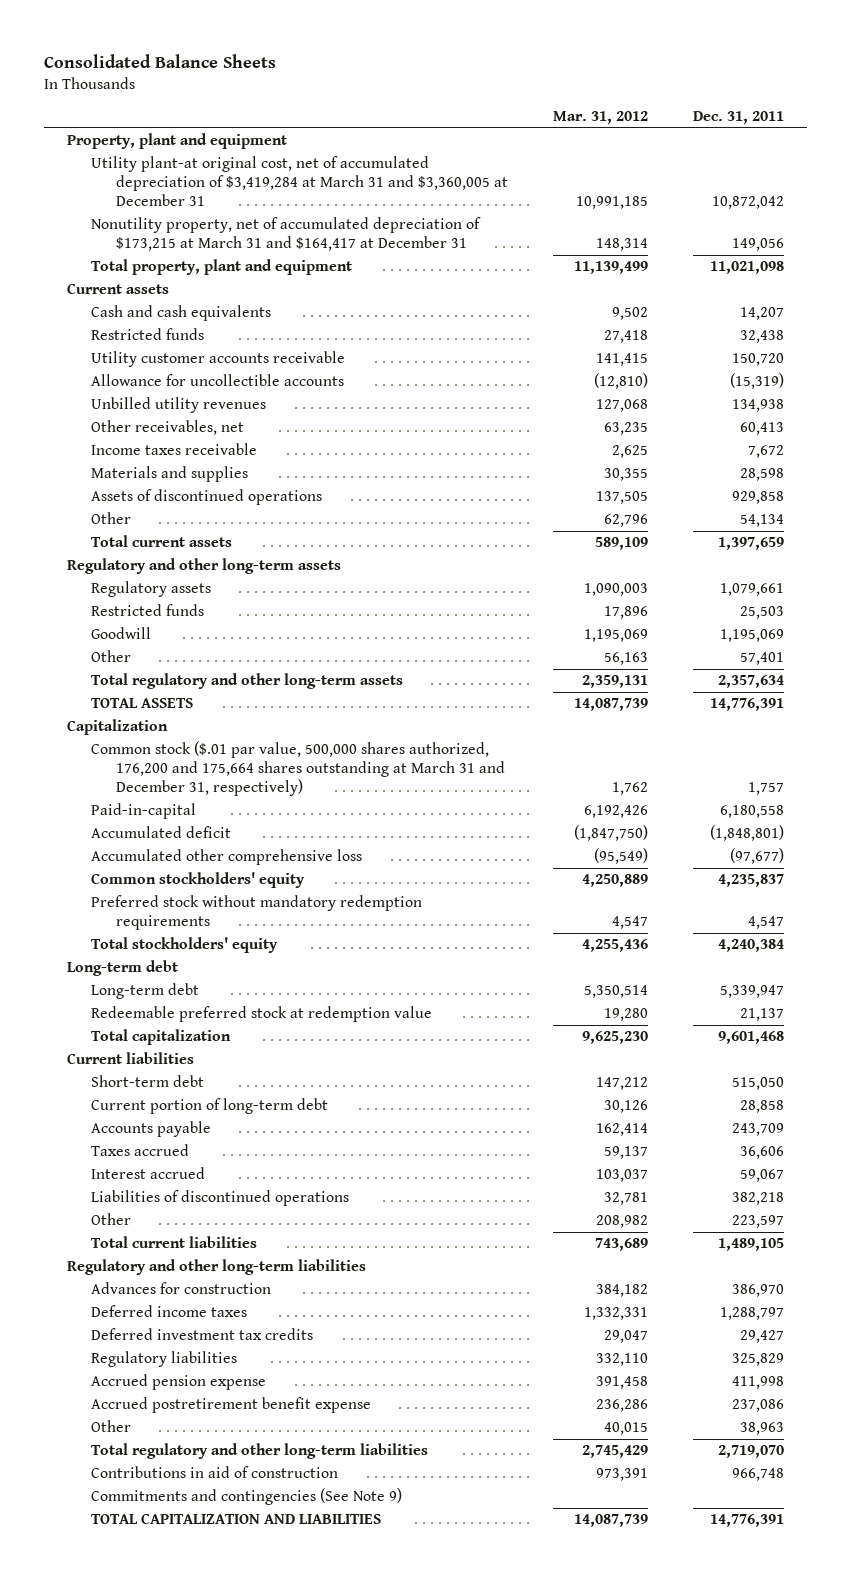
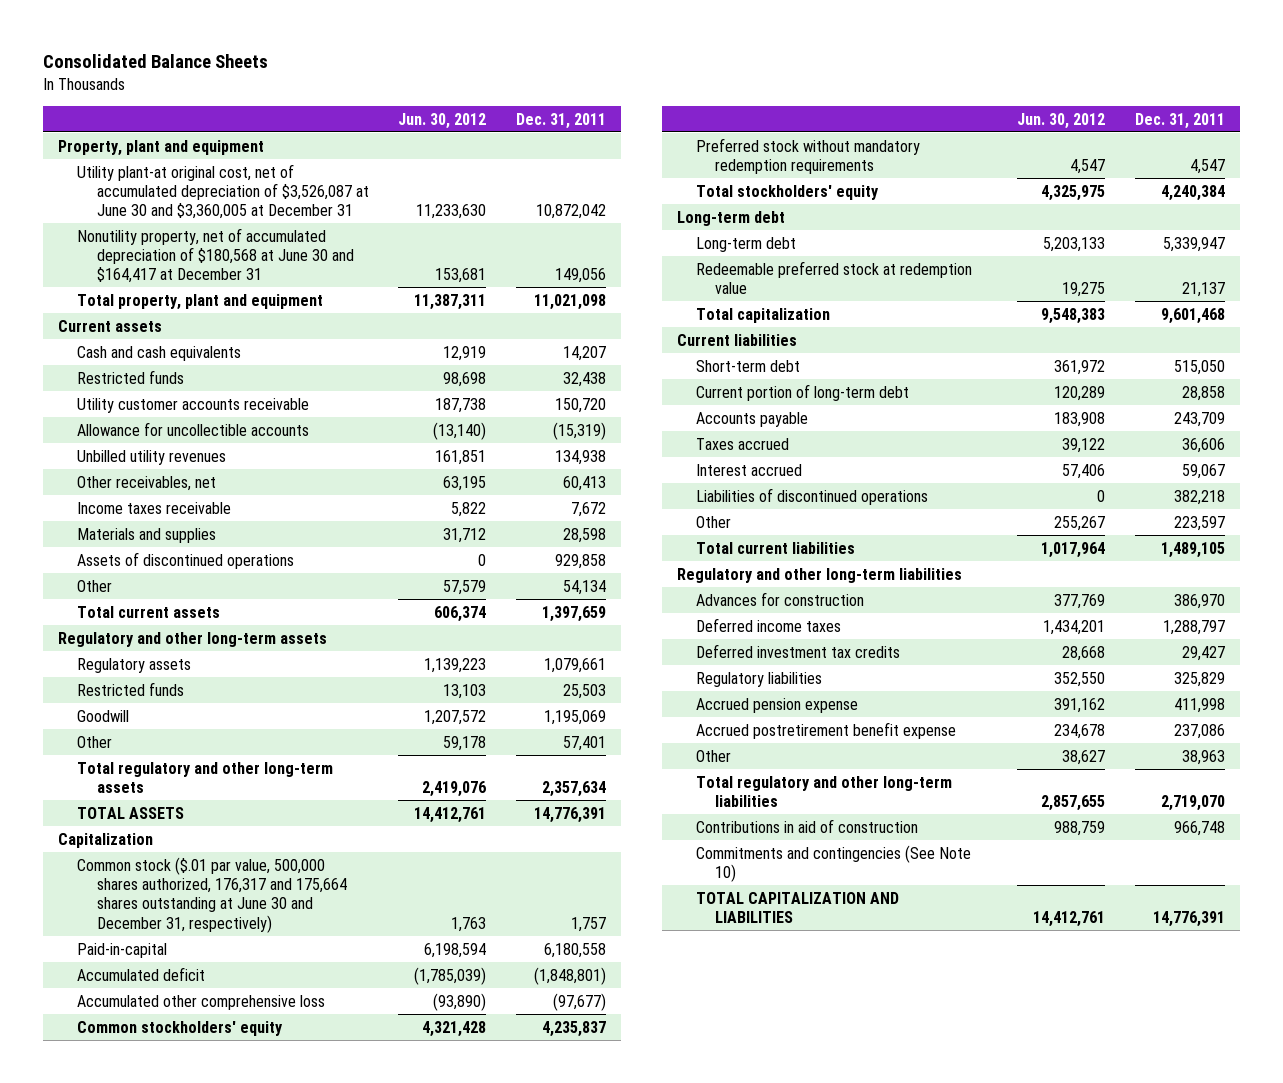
- | Mar. 31, 2012 | Dec. 31, 2011
+ | Jun. 30, 2012 | Dec. 31, 2011
- Utility plant-at original cost, net of accumulated depreciation of $3,419,284 at March 31 and $3,360,005 at December 31 | 10,991,185 | 10,872,042
- Nonutility property, net of accumulated depreciation of $173,215 at March 31 and $164,417 at December 31 | 148,314 | 149,056
+ Utility plant-at original cost, net of accumulated depreciation of $3,526,087 at June 30 and $3,360,005 at December 31 | 11,233,630 | 10,872,042
+ Nonutility property, net of accumulated depreciation of $180,568 at June 30 and $164,417 at December 31 | 153,681 | 149,056
- Common stock ($.01 par value, 500,000 shares authorized, 176,200 and 175,664 shares outstanding at March 31 and December 31, respectively) | 1,762 | 1,757
+ Common stock ($.01 par value, 500,000 shares authorized, 176,317 and 175,664 shares outstanding at June 30 and December 31, respectively) | 1,763 | 1,757
- Commitments and contingencies (See Note 9)
+ Commitments and contingencies (See Note 10)

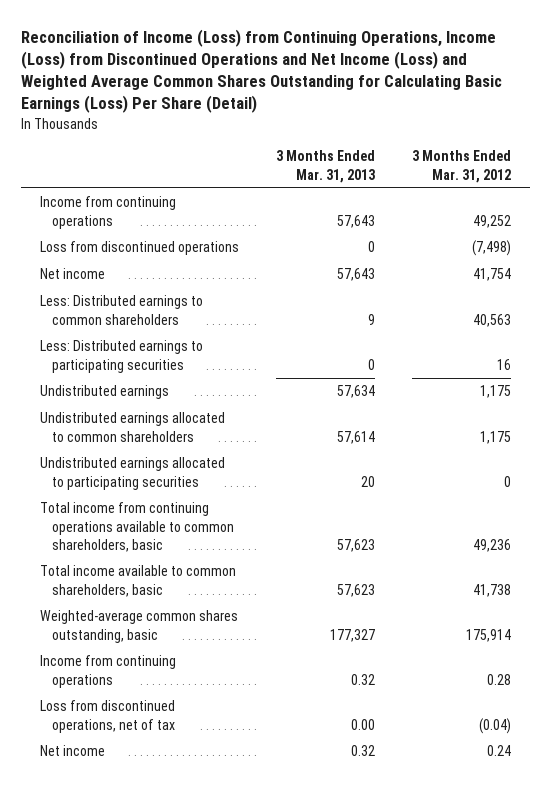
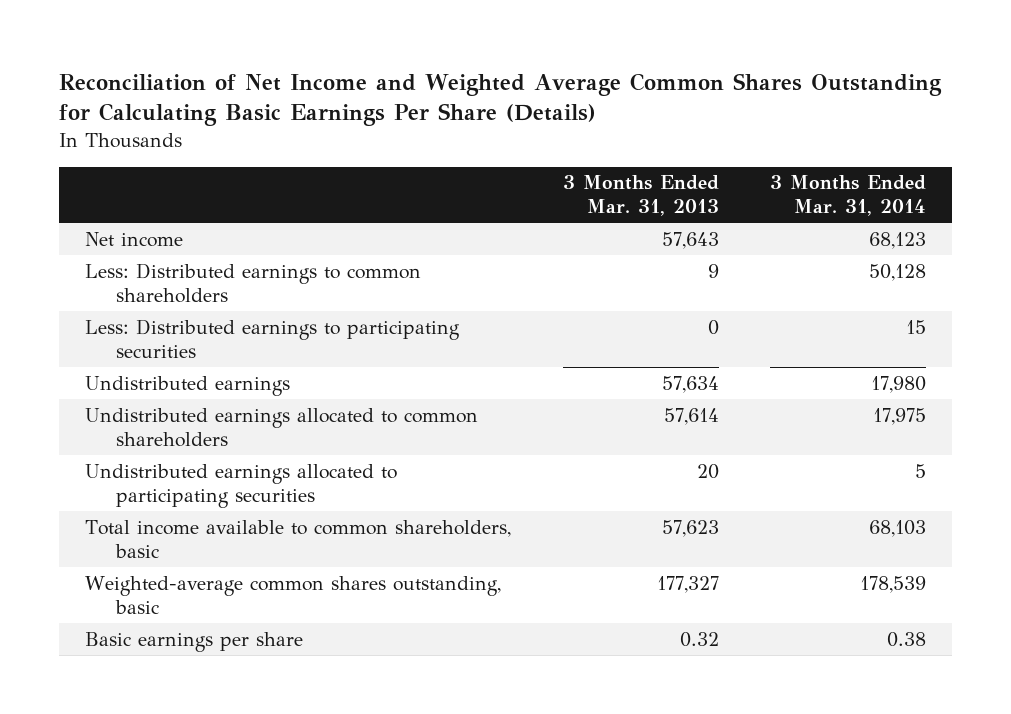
- Reconciliation of Income (Loss) from Continuing Operations, Income (Loss) from Discontinued Operations and Net Income (Loss) and Weighted Average Common Shares Outstanding for Calculating Basic Earnings (Loss) Per Share (Detail)
+ Reconciliation of Net Income and Weighted Average Common Shares Outstanding for Calculating Basic Earnings Per Share (Details)
- | 3 Months Ended Mar. 31, 2013 | 3 Months Ended Mar. 31, 2012
+ | 3 Months Ended Mar. 31, 2013 | 3 Months Ended Mar. 31, 2014
- Income from continuing operations | 57,643 | 49,252
- Loss from discontinued operations | 0 | (7,498)
- Total income from continuing operations available to common shareholders, basic | 57,623 | 49,236
- Income from continuing operations | 0.32 | 0.28
- Loss from discontinued operations, net of tax | 0.00 | (0.04)
- Net income | 0.32 | 0.24
+ Basic earnings per share | 0.32 | 0.38

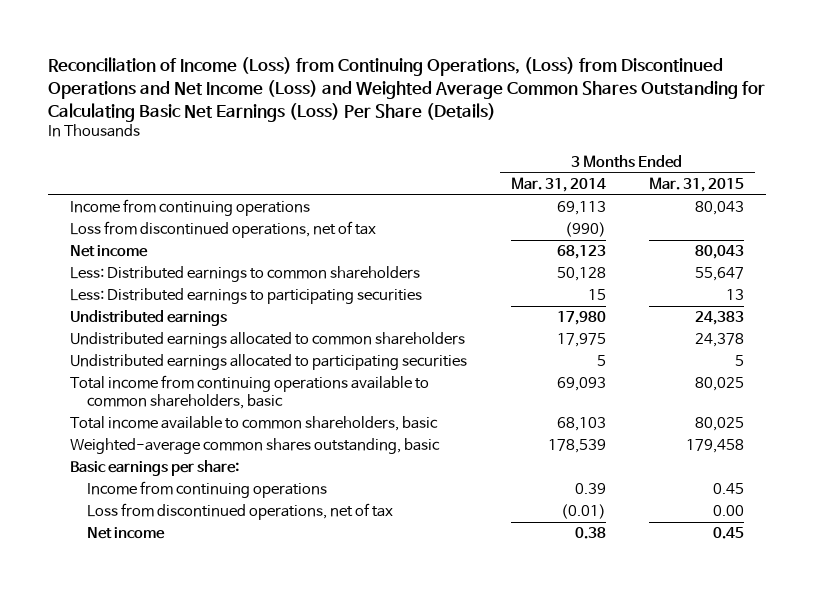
- Reconciliation of Net Income and Weighted Average Common Shares Outstanding for Calculating Basic Earnings Per Share (Details)
+ Reconciliation of Income (Loss) from Continuing Operations, (Loss) from Discontinued Operations and Net Income (Loss) and Weighted Average Common Shares Outstanding for Calculating Basic Net Earnings (Loss) Per Share (Details)
- | 3 Months Ended Mar. 31, 2013 | 3 Months Ended Mar. 31, 2014
+ | 3 Months Ended Mar. 31, 2014 | 3 Months Ended Mar. 31, 2015
+ Income from continuing operations | 69,113 | 80,043
+ Loss from discontinued operations, net of tax | (990) |
+ Total income from continuing operations available to common shareholders, basic | 69,093 | 80,025
- Basic earnings per share | 0.32 | 0.38
+ Basic earnings per share:
+ Income from continuing operations | 0.39 | 0.45
+ Loss from discontinued operations, net of tax | (0.01) | 0.00
+ Net income | 0.38 | 0.45

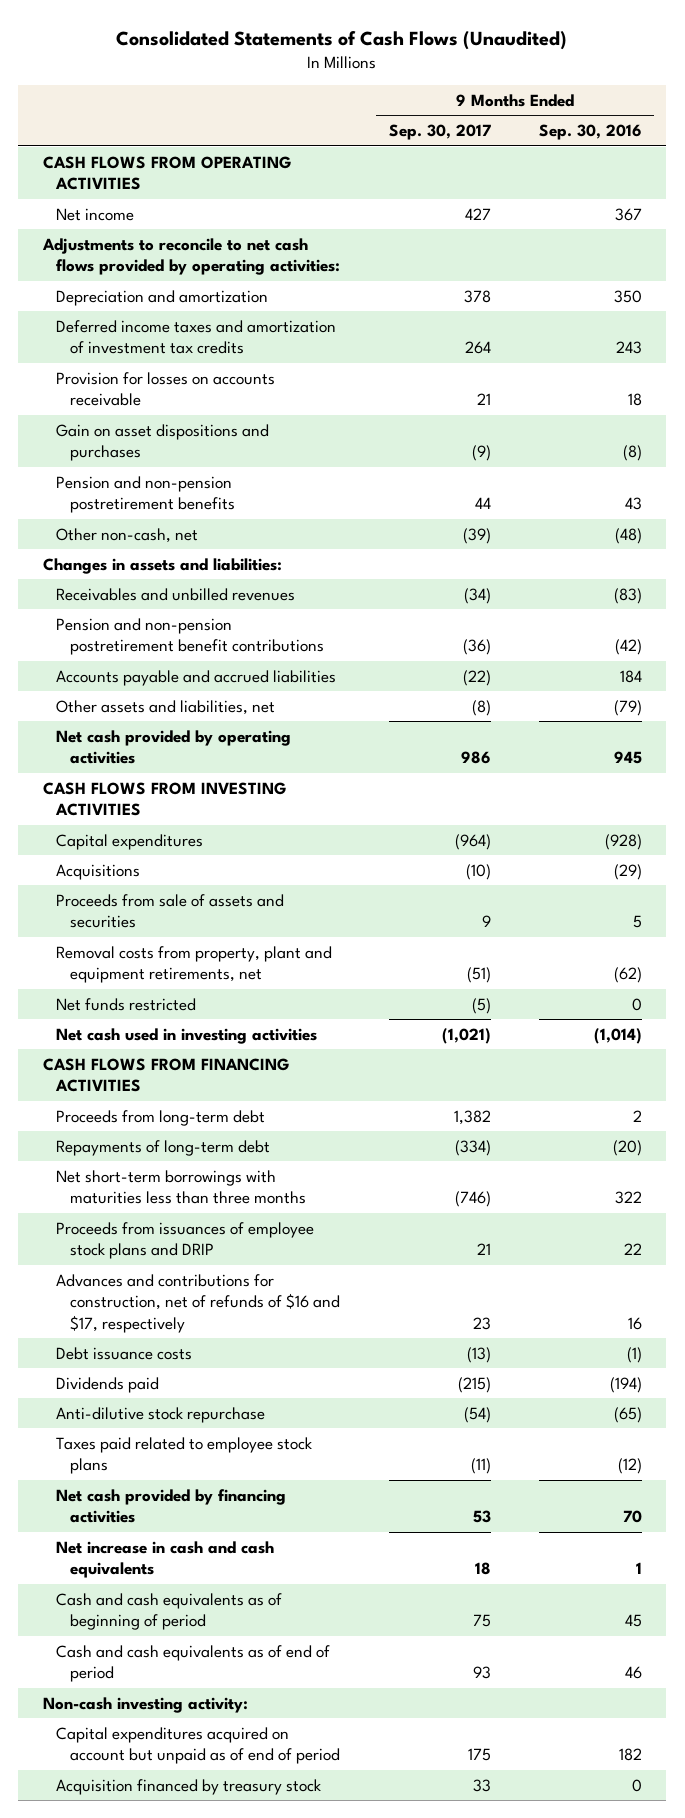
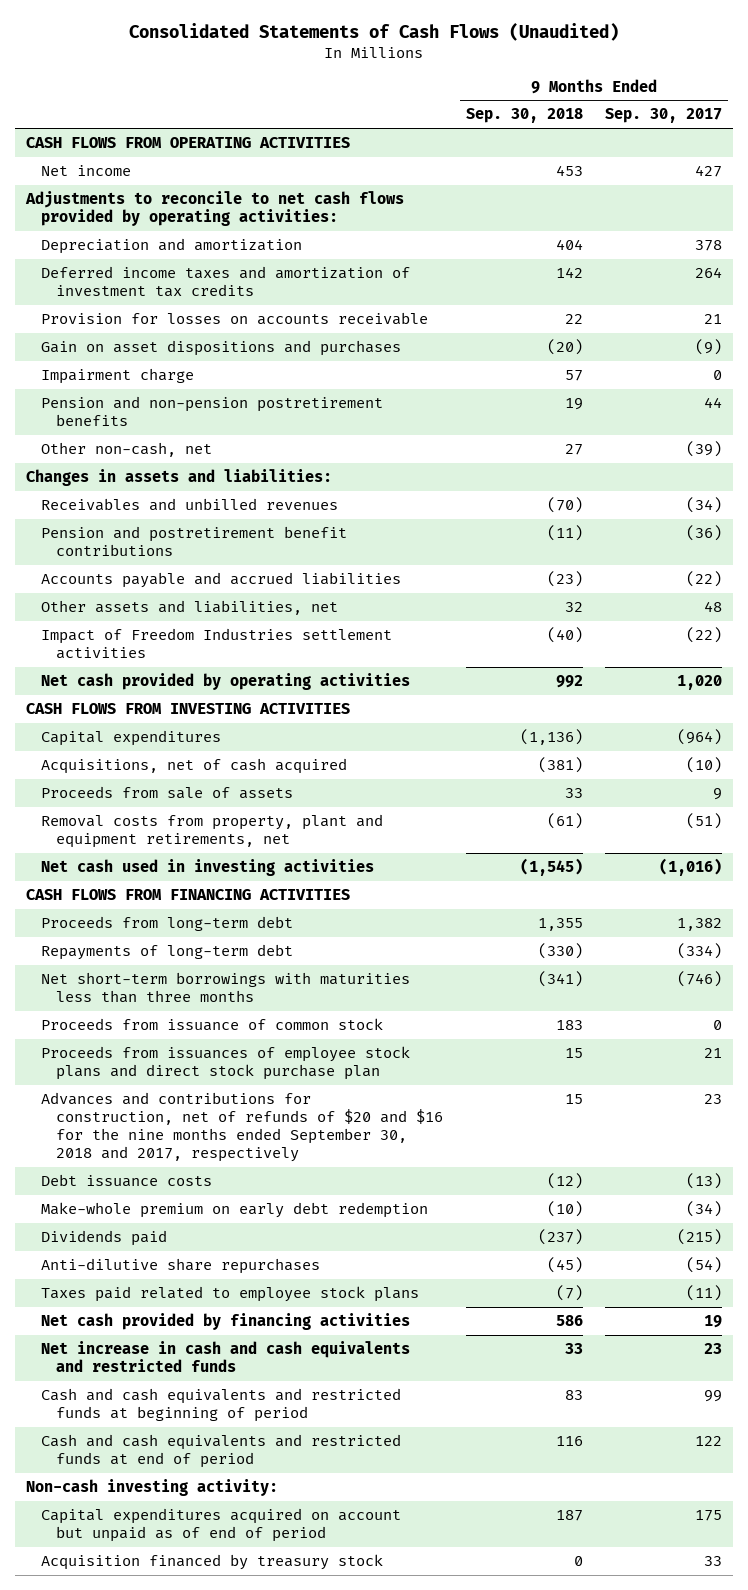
- | 9 Months Ended Sep. 30, 2017 | 9 Months Ended Sep. 30, 2016
+ | 9 Months Ended Sep. 30, 2018 | 9 Months Ended Sep. 30, 2017
+ Impairment charge | 57 | 0
- Pension and non-pension postretirement benefit contributions | (36) | (42)
+ Pension and postretirement benefit contributions | (11) | (36)
- Other assets and liabilities, net | (8) | (79)
- Net cash provided by operating activities | 986 | 945
+ Other assets and liabilities, net | 32 | 48
+ Impact of Freedom Industries settlement activities | (40) | (22)
+ Net cash provided by operating activities | 992 | 1,020
- Acquisitions | (10) | (29)
- Proceeds from sale of assets and securities | 9 | 5
+ Acquisitions, net of cash acquired | (381) | (10)
+ Proceeds from sale of assets | 33 | 9
- Net funds restricted | (5) | 0
- Net cash used in investing activities | (1,021) | (1,014)
+ Net cash used in investing activities | (1,545) | (1,016)
- Proceeds from issuances of employee stock plans and DRIP | 21 | 22
- Advances and contributions for construction, net of refunds of $16 and $17, respectively | 23 | 16
+ Proceeds from issuance of common stock | 183 | 0
+ Proceeds from issuances of employee stock plans and direct stock purchase plan | 15 | 21
+ Advances and contributions for construction, net of refunds of $20 and $16 for the nine months ended September 30, 2018 and 2017, respectively | 15 | 23
+ Make-whole premium on early debt redemption | (10) | (34)
- Anti-dilutive stock repurchase | (54) | (65)
+ Anti-dilutive share repurchases | (45) | (54)
- Net cash provided by financing activities | 53 | 70
- Net increase in cash and cash equivalents | 18 | 1
- Cash and cash equivalents as of beginning of period | 75 | 45
- Cash and cash equivalents as of end of period | 93 | 46
+ Net cash provided by financing activities | 586 | 19
+ Net increase in cash and cash equivalents and restricted funds | 33 | 23
+ Cash and cash equivalents and restricted funds at beginning of period | 83 | 99
+ Cash and cash equivalents and restricted funds at end of period | 116 | 122

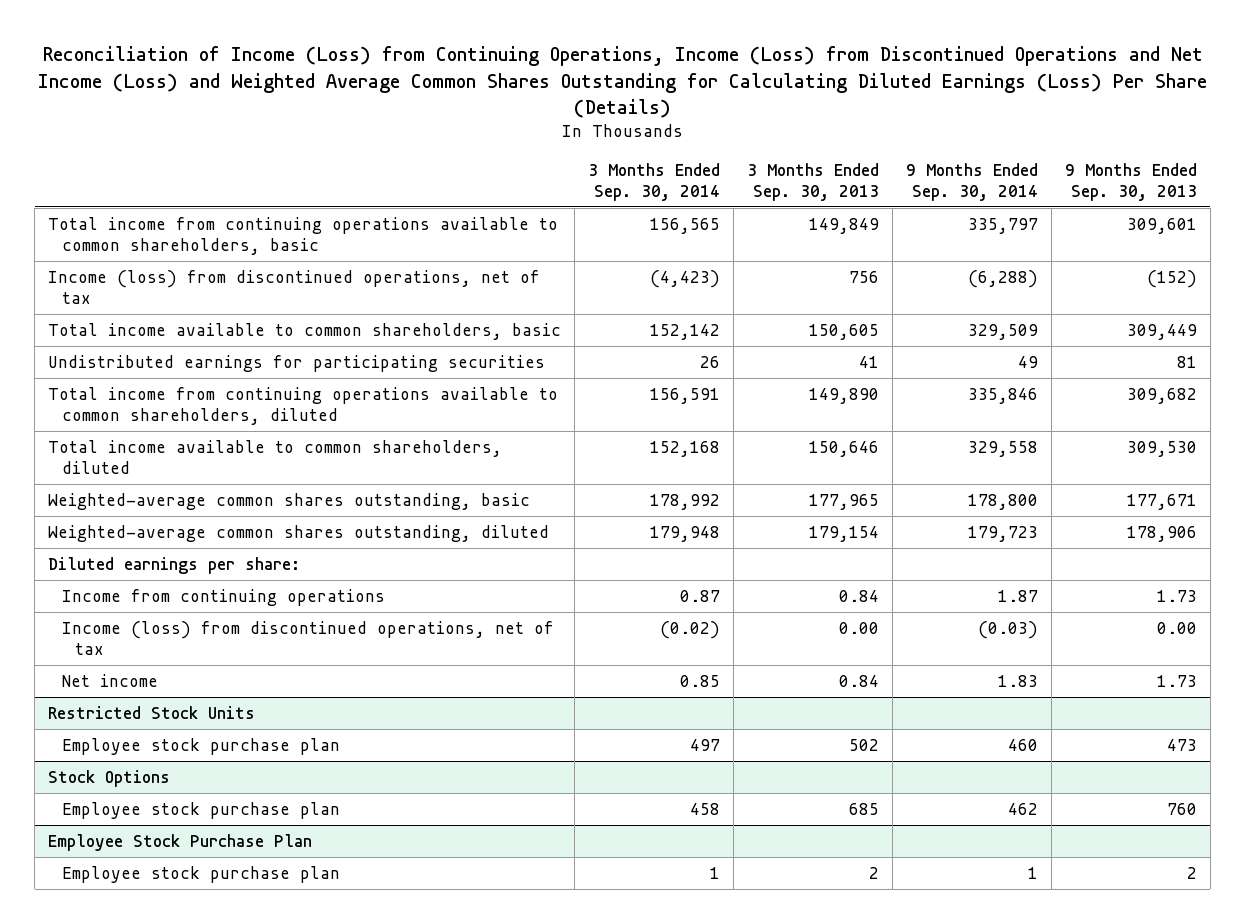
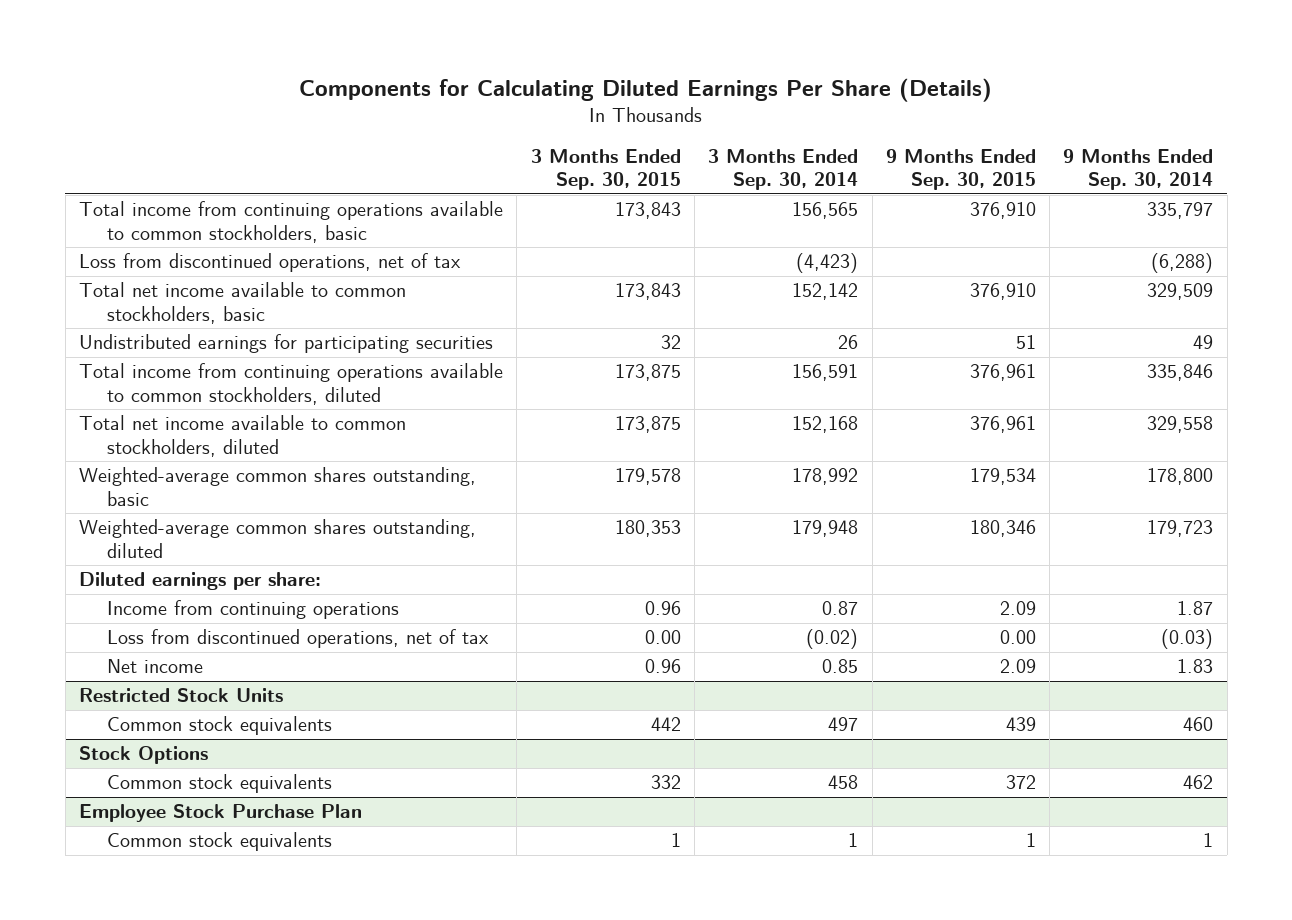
- Reconciliation of Income (Loss) from Continuing Operations, Income (Loss) from Discontinued Operations and Net Income (Loss) and Weighted Average Common Shares Outstanding for Calculating Diluted Earnings (Loss) Per Share (Details)
+ Components for Calculating Diluted Earnings Per Share (Details)
- | 3 Months Ended Sep. 30, 2014 | 3 Months Ended Sep. 30, 2013 | 9 Months Ended Sep. 30, 2014 | 9 Months Ended Sep. 30, 2013
+ | 3 Months Ended Sep. 30, 2015 | 3 Months Ended Sep. 30, 2014 | 9 Months Ended Sep. 30, 2015 | 9 Months Ended Sep. 30, 2014
- Total income from continuing operations available to common shareholders, basic | 156,565 | 149,849 | 335,797 | 309,601
- Income (loss) from discontinued operations, net of tax | (4,423) | 756 | (6,288) | (152)
- Total income available to common shareholders, basic | 152,142 | 150,605 | 329,509 | 309,449
+ Total income from continuing operations available to common stockholders, basic | 173,843 | 156,565 | 376,910 | 335,797
+ Loss from discontinued operations, net of tax | | (4,423) | | (6,288)
+ Total net income available to common stockholders, basic | 173,843 | 152,142 | 376,910 | 329,509
- Total income from continuing operations available to common shareholders, diluted | 156,591 | 149,890 | 335,846 | 309,682
- Total income available to common shareholders, diluted | 152,168 | 150,646 | 329,558 | 309,530
+ Total income from continuing operations available to common stockholders, diluted | 173,875 | 156,591 | 376,961 | 335,846
+ Total net income available to common stockholders, diluted | 173,875 | 152,168 | 376,961 | 329,558
- Income (loss) from discontinued operations, net of tax | (0.02) | 0.00 | (0.03) | 0.00
+ Loss from discontinued operations, net of tax | 0.00 | (0.02) | 0.00 | (0.03)
@ Restricted Stock Units
- Employee stock purchase plan | 497 | 502 | 460 | 473
+ Common stock equivalents | 442 | 497 | 439 | 460
@ Stock Options
- Employee stock purchase plan | 458 | 685 | 462 | 760
+ Common stock equivalents | 332 | 458 | 372 | 462
@ Employee Stock Purchase Plan
- Employee stock purchase plan | 1 | 2 | 1 | 2
+ Common stock equivalents | 1 | 1 | 1 | 1

